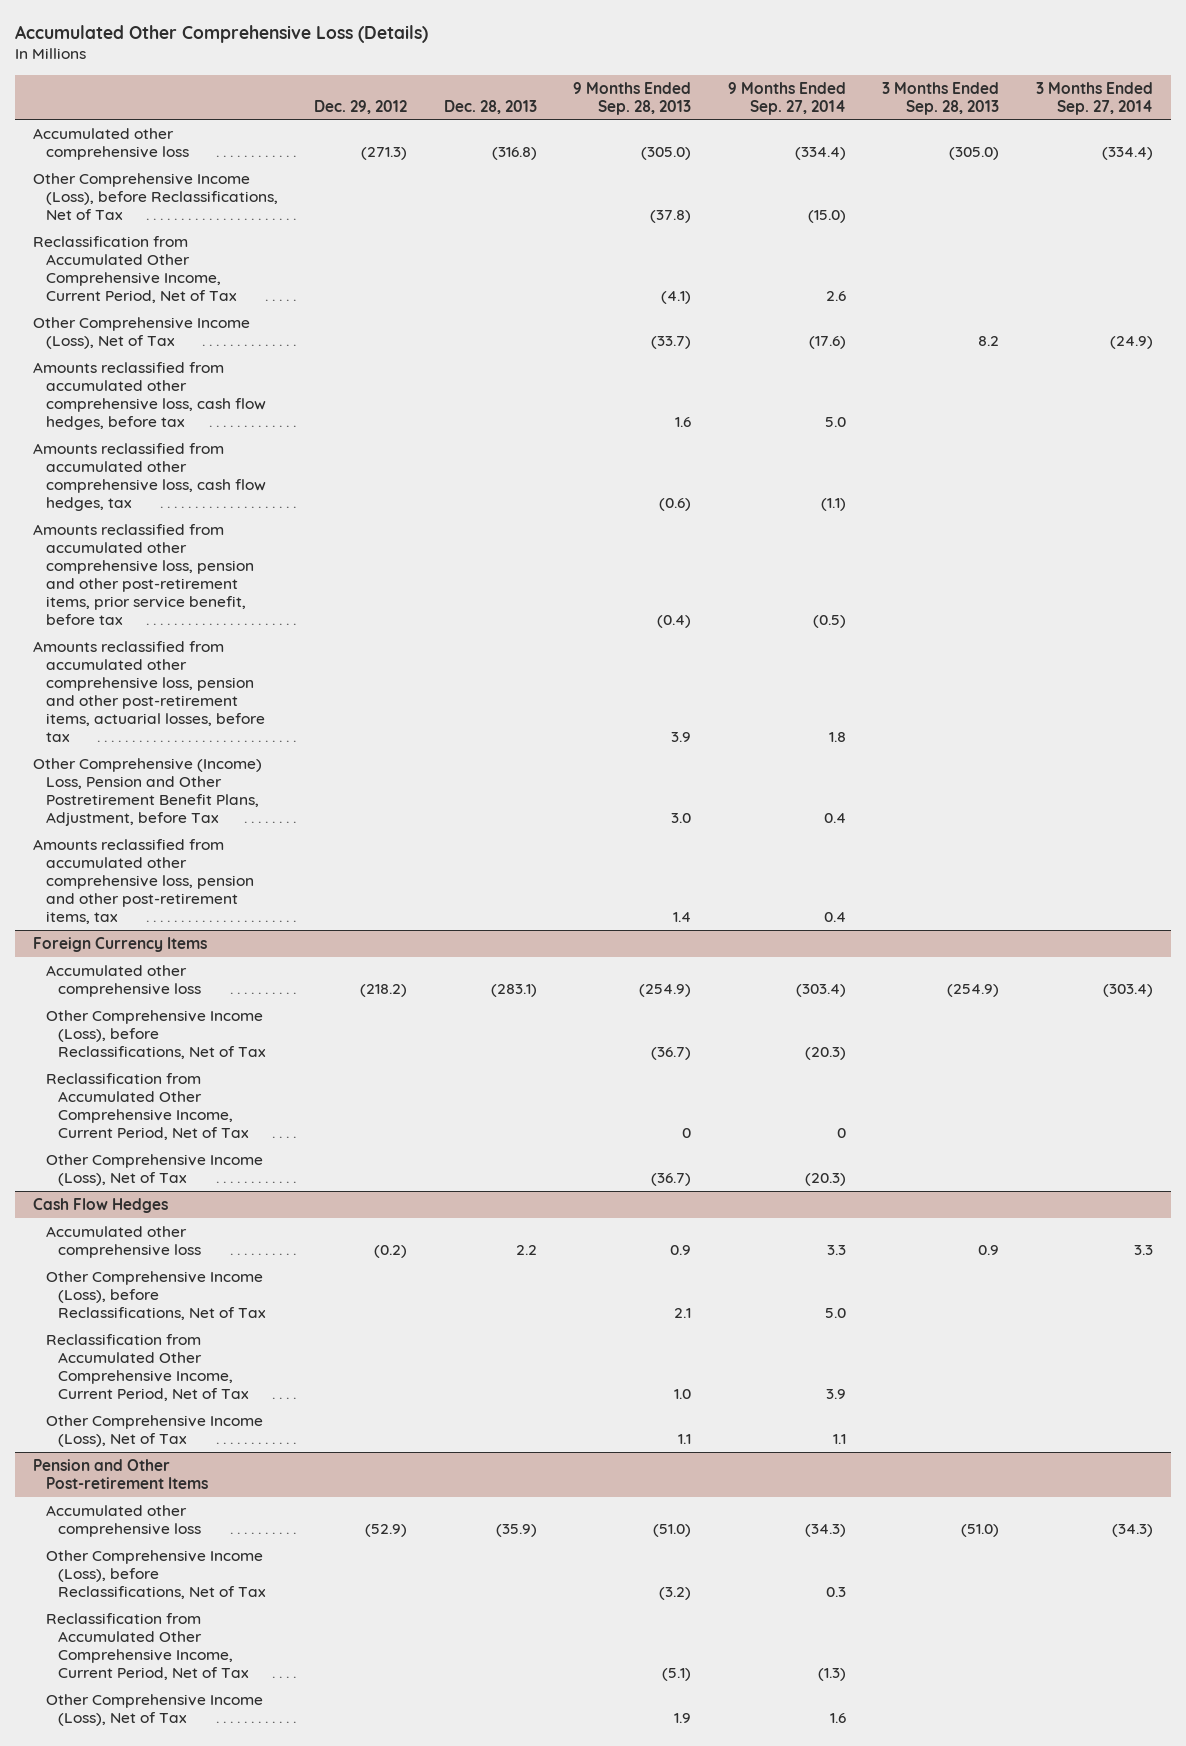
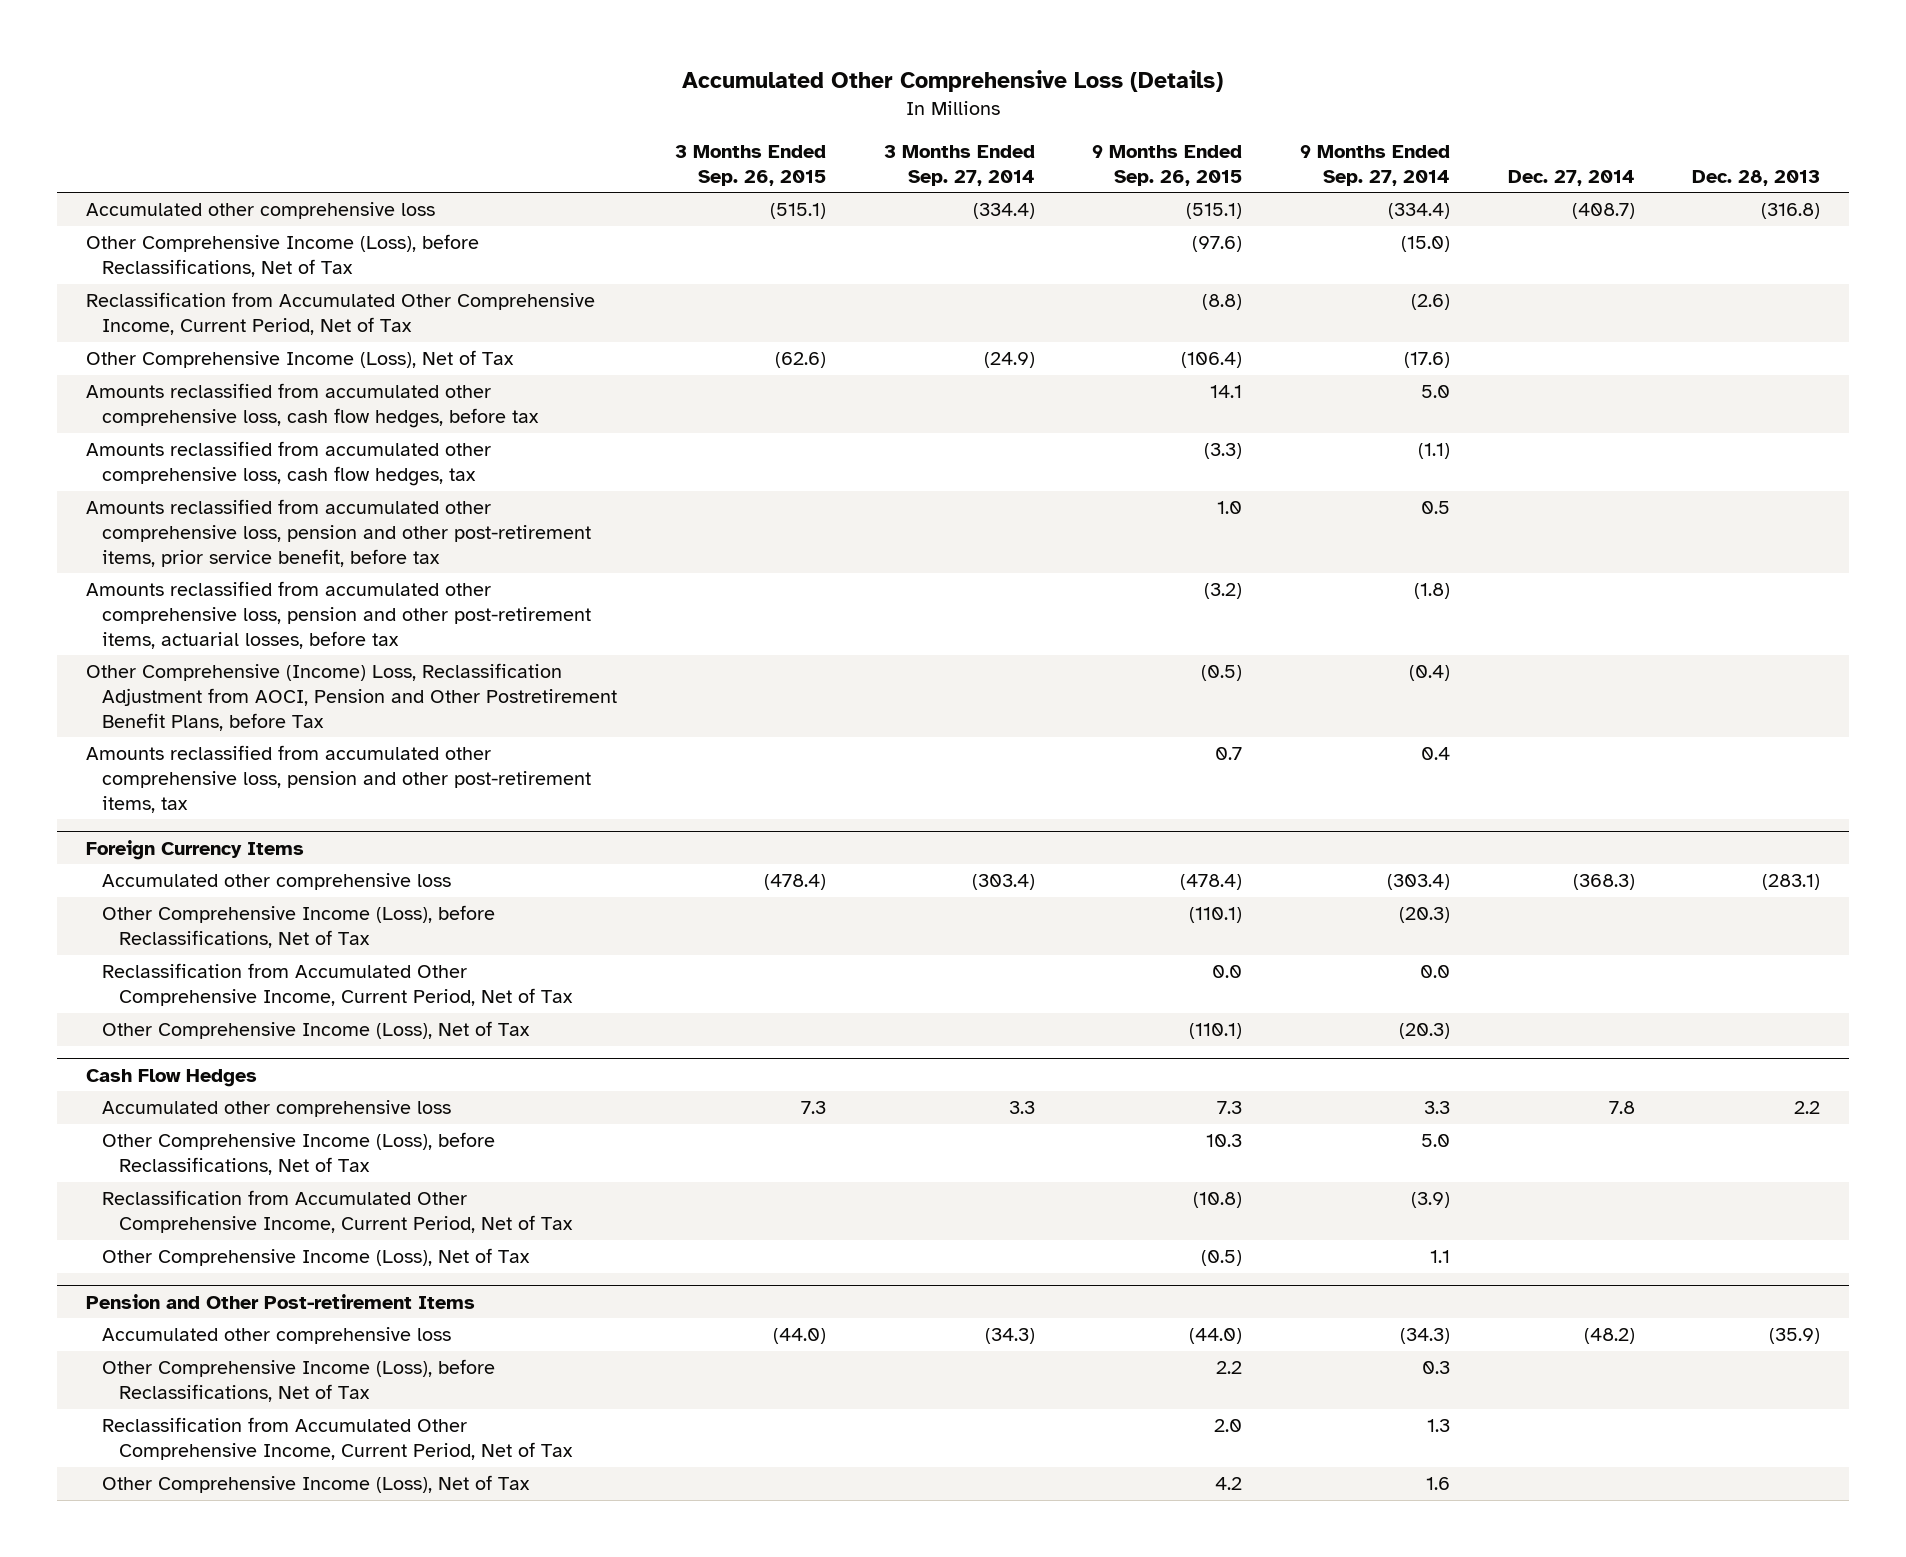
- | Dec. 29, 2012 | Dec. 28, 2013 | 9 Months Ended Sep. 28, 2013 | 9 Months Ended Sep. 27, 2014 | 3 Months Ended Sep. 28, 2013 | 3 Months Ended Sep. 27, 2014
+ | 3 Months Ended Sep. 26, 2015 | 3 Months Ended Sep. 27, 2014 | 9 Months Ended Sep. 26, 2015 | 9 Months Ended Sep. 27, 2014 | Dec. 27, 2014 | Dec. 28, 2013
- Reclassification from Accumulated Other Comprehensive Income, Current Period, Net of Tax | | | (4.1) | 2.6 | |
+ Reclassification from Accumulated Other Comprehensive Income, Current Period, Net of Tax | | | (8.8) | (2.6) | |
- Amounts reclassified from accumulated other comprehensive loss, pension and other post-retirement items, prior service benefit, before tax | | | (0.4) | (0.5) | |
- Amounts reclassified from accumulated other comprehensive loss, pension and other post-retirement items, actuarial losses, before tax | | | 3.9 | 1.8 | |
- Other Comprehensive (Income) Loss, Pension and Other Postretirement Benefit Plans, Adjustment, before Tax | | | 3.0 | 0.4 | |
+ Amounts reclassified from accumulated other comprehensive loss, pension and other post-retirement items, prior service benefit, before tax | | | 1.0 | 0.5 | |
+ Amounts reclassified from accumulated other comprehensive loss, pension and other post-retirement items, actuarial losses, before tax | | | (3.2) | (1.8) | |
+ Other Comprehensive (Income) Loss, Reclassification Adjustment from AOCI, Pension and Other Postretirement Benefit Plans, before Tax | | | (0.5) | (0.4) | |
@ Foreign Currency Items
- Reclassification from Accumulated Other Comprehensive Income, Current Period, Net of Tax | | | 0 | 0 | |
+ Reclassification from Accumulated Other Comprehensive Income, Current Period, Net of Tax | | | 0.0 | 0.0 | |
@ Cash Flow Hedges
- Reclassification from Accumulated Other Comprehensive Income, Current Period, Net of Tax | | | 1.0 | 3.9 | |
+ Reclassification from Accumulated Other Comprehensive Income, Current Period, Net of Tax | | | (10.8) | (3.9) | |
@ Pension and Other Post-retirement Items
- Reclassification from Accumulated Other Comprehensive Income, Current Period, Net of Tax | | | (5.1) | (1.3) | |
+ Reclassification from Accumulated Other Comprehensive Income, Current Period, Net of Tax | | | 2.0 | 1.3 | |

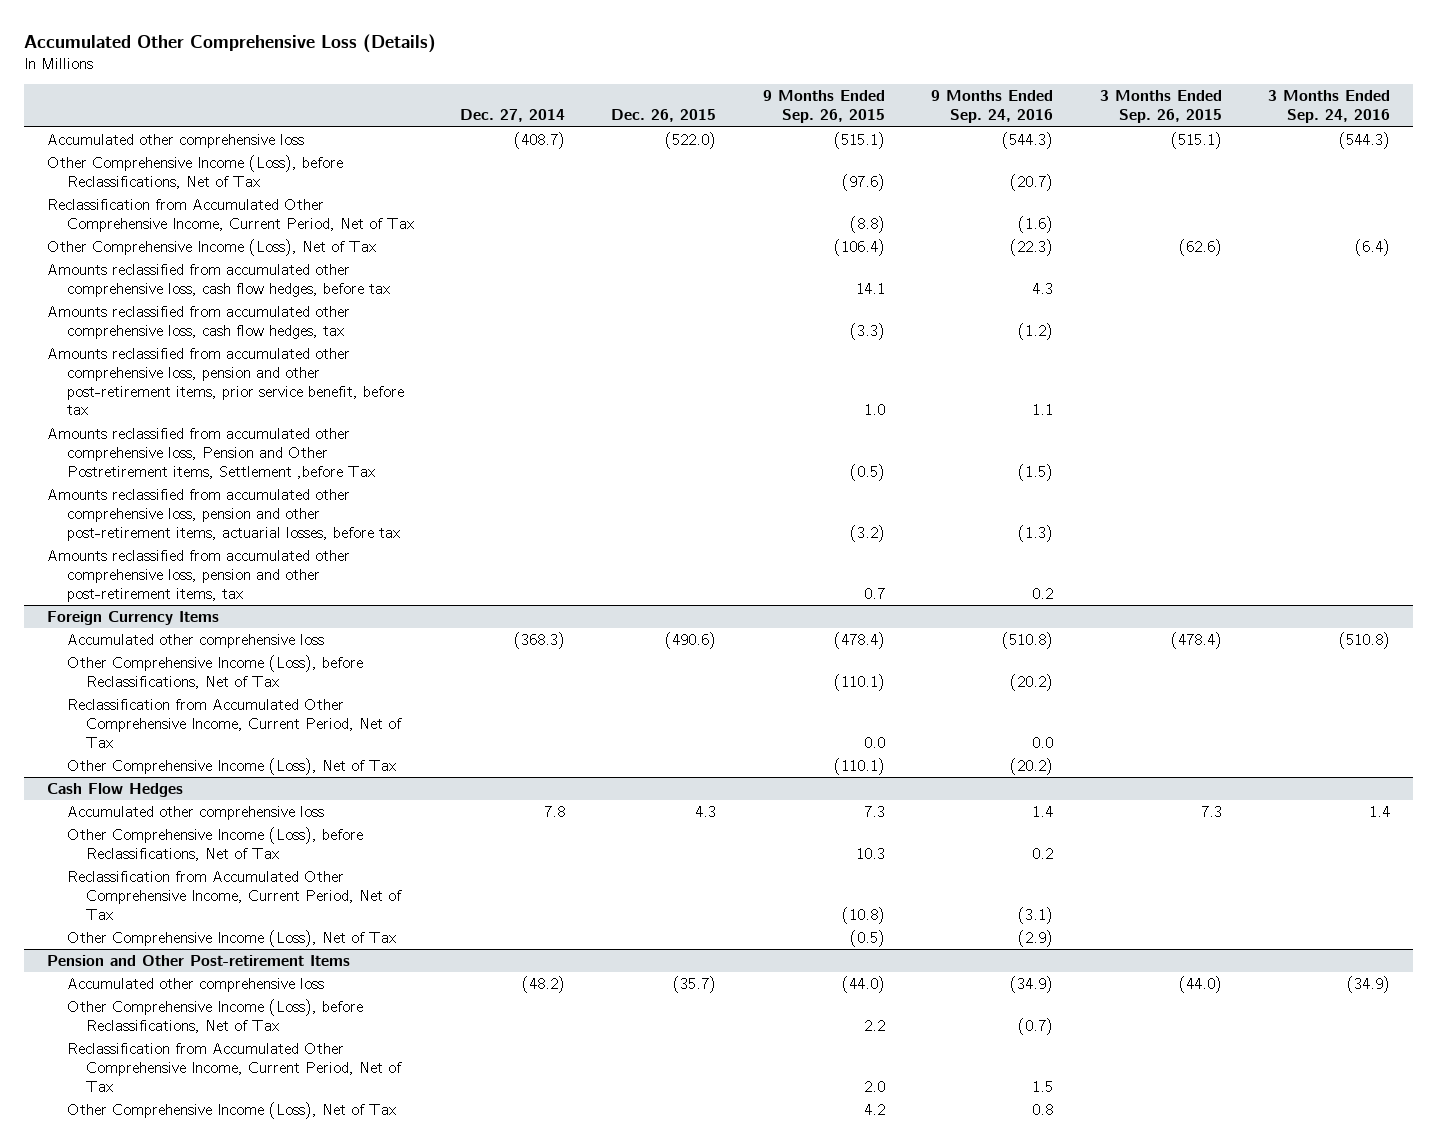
- | 3 Months Ended Sep. 26, 2015 | 3 Months Ended Sep. 27, 2014 | 9 Months Ended Sep. 26, 2015 | 9 Months Ended Sep. 27, 2014 | Dec. 27, 2014 | Dec. 28, 2013
+ | Dec. 27, 2014 | Dec. 26, 2015 | 9 Months Ended Sep. 26, 2015 | 9 Months Ended Sep. 24, 2016 | 3 Months Ended Sep. 26, 2015 | 3 Months Ended Sep. 24, 2016
+ Amounts reclassified from accumulated other comprehensive loss, Pension and Other Postretirement items, Settlement ,before Tax | | | (0.5) | (1.5) | |
- Other Comprehensive (Income) Loss, Reclassification Adjustment from AOCI, Pension and Other Postretirement Benefit Plans, before Tax | | | (0.5) | (0.4) | |

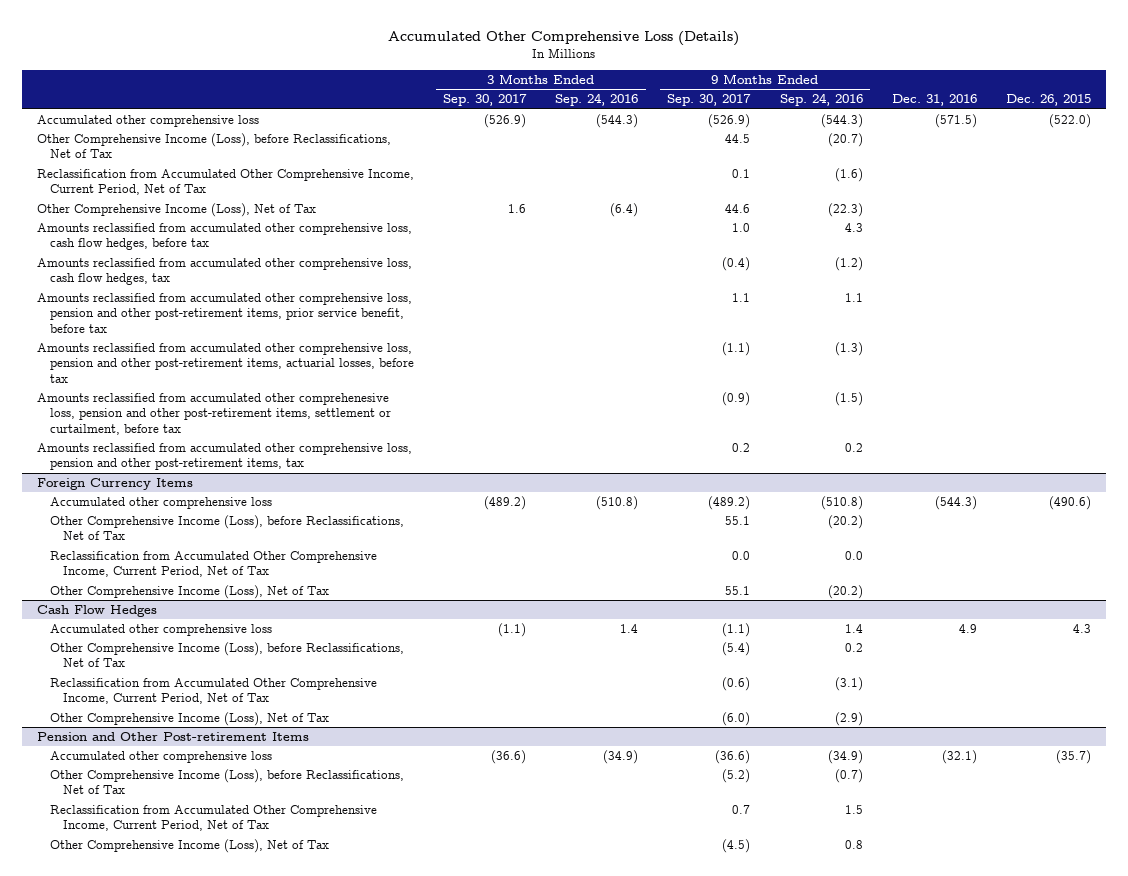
- | Dec. 27, 2014 | Dec. 26, 2015 | 9 Months Ended Sep. 26, 2015 | 9 Months Ended Sep. 24, 2016 | 3 Months Ended Sep. 26, 2015 | 3 Months Ended Sep. 24, 2016
+ | 3 Months Ended Sep. 30, 2017 | 3 Months Ended Sep. 24, 2016 | 9 Months Ended Sep. 30, 2017 | 9 Months Ended Sep. 24, 2016 | Dec. 31, 2016 | Dec. 26, 2015
- Amounts reclassified from accumulated other comprehensive loss, Pension and Other Postretirement items, Settlement ,before Tax | | | (0.5) | (1.5) | |
+ Amounts reclassified from accumulated other comprehenesive loss, pension and other post-retirement items, settlement or curtailment, before tax | | | (0.9) | (1.5) | |

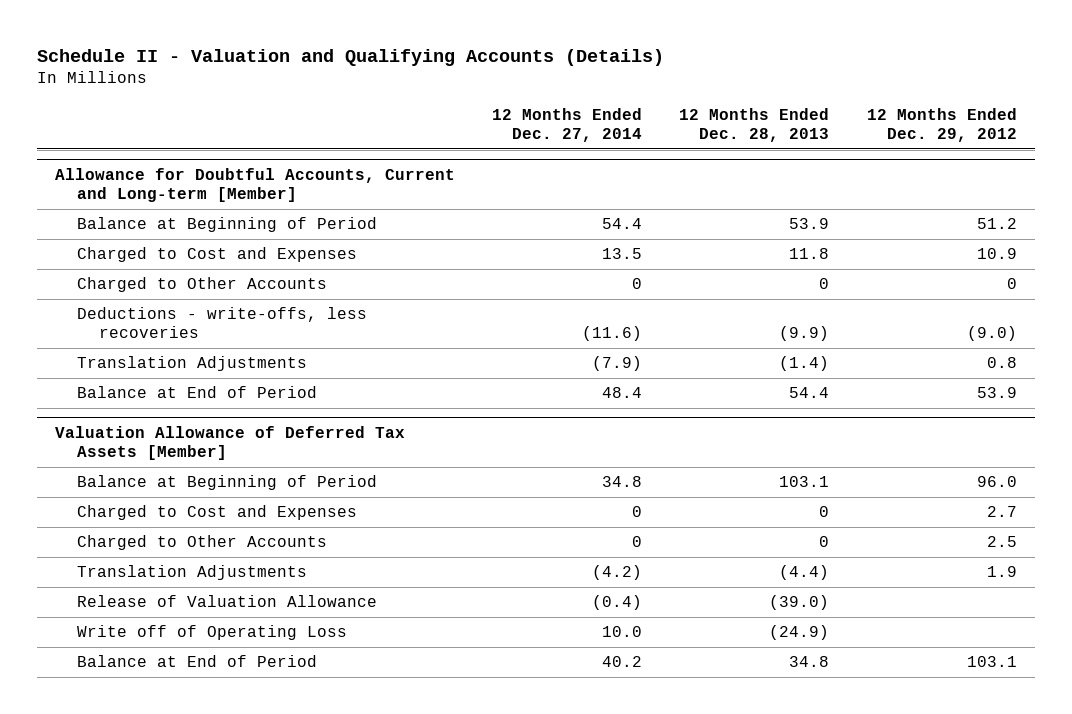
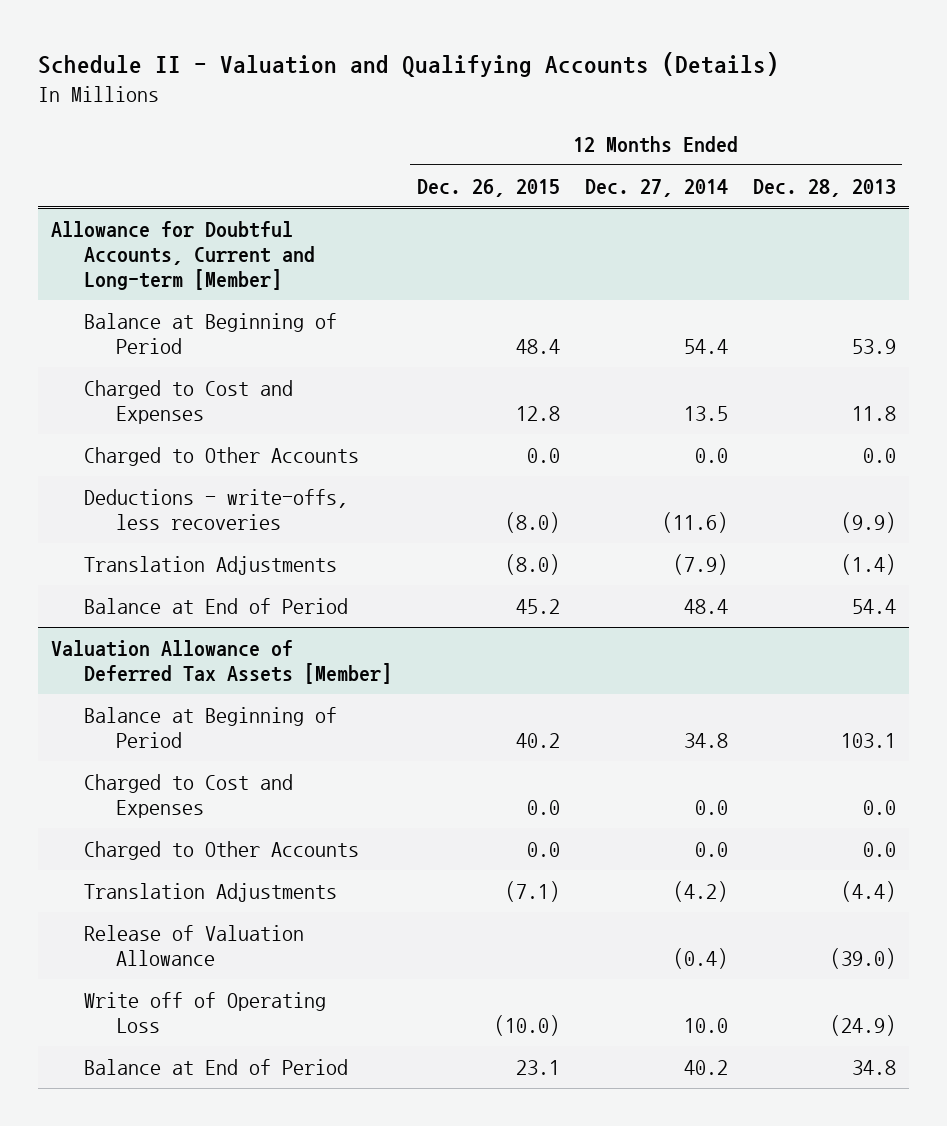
- | 12 Months Ended Dec. 27, 2014 | 12 Months Ended Dec. 28, 2013 | 12 Months Ended Dec. 29, 2012
+ | 12 Months Ended Dec. 26, 2015 | 12 Months Ended Dec. 27, 2014 | 12 Months Ended Dec. 28, 2013
@ Allowance for Doubtful Accounts, Current and Long-term [Member]
- Charged to Other Accounts | 0 | 0 | 0
+ Charged to Other Accounts | 0.0 | 0.0 | 0.0
@ Valuation Allowance of Deferred Tax Assets [Member]
- Charged to Cost and Expenses | 0 | 0 | 2.7
- Charged to Other Accounts | 0 | 0 | 2.5
+ Charged to Cost and Expenses | 0.0 | 0.0 | 0.0
+ Charged to Other Accounts | 0.0 | 0.0 | 0.0

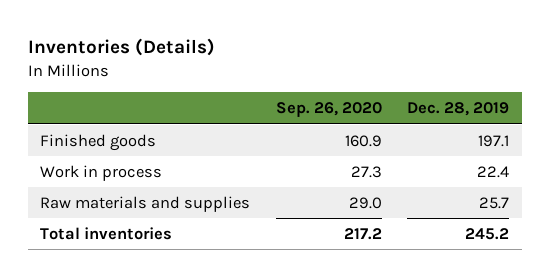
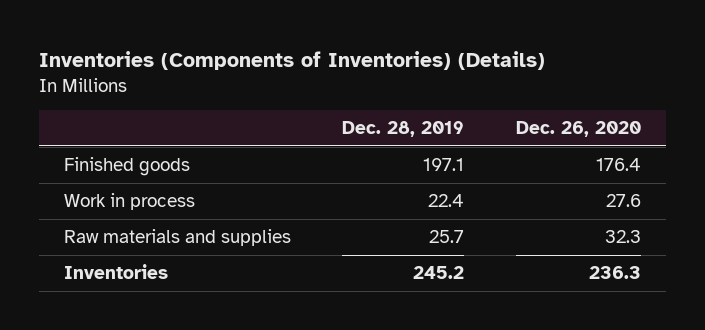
- Inventories (Details)
+ Inventories (Components of Inventories) (Details)
- | Sep. 26, 2020 | Dec. 28, 2019
+ | Dec. 28, 2019 | Dec. 26, 2020
- Total inventories | 217.2 | 245.2
+ Inventories | 245.2 | 236.3

